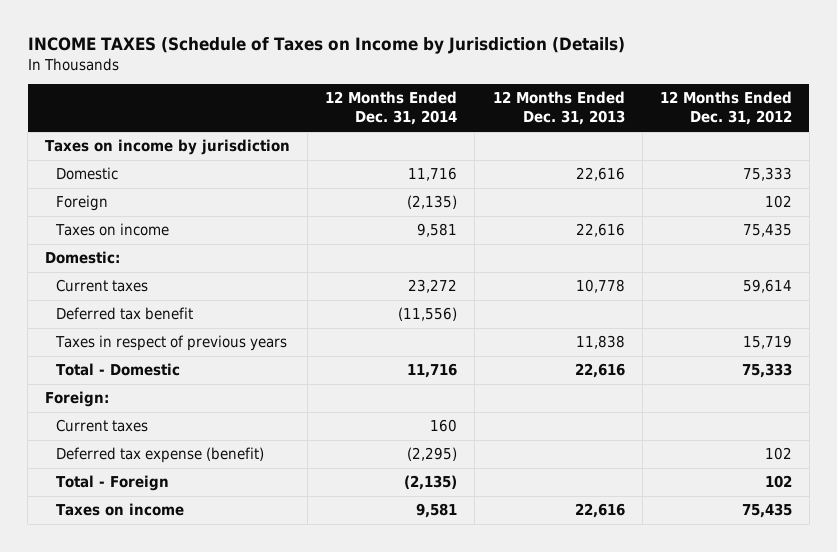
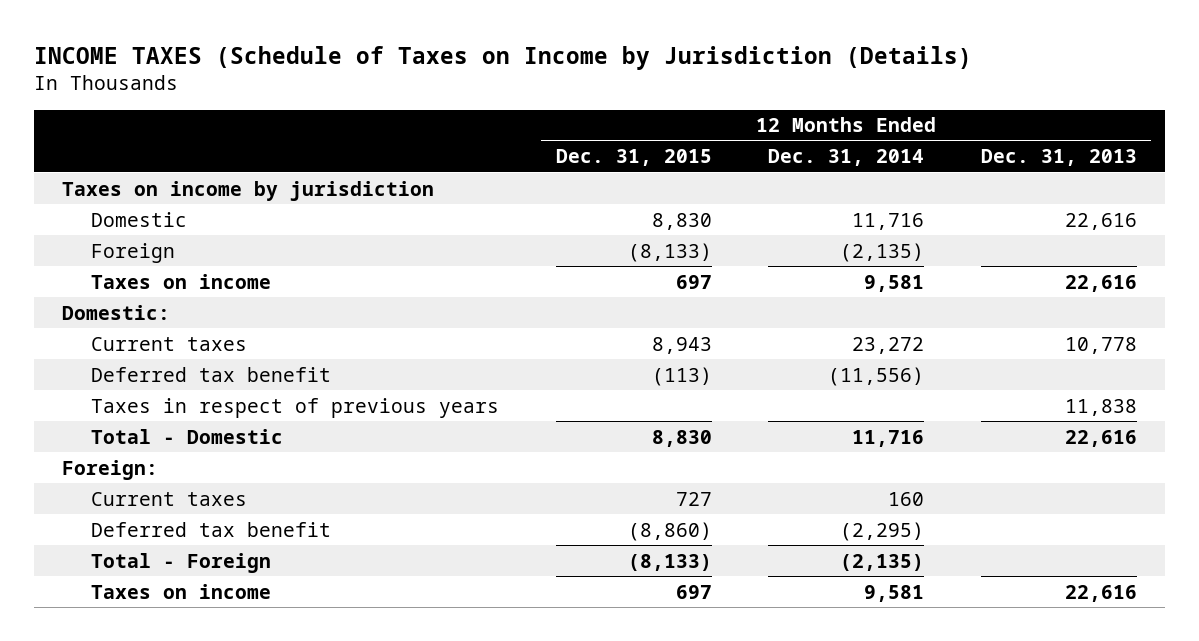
- | 12 Months Ended Dec. 31, 2014 | 12 Months Ended Dec. 31, 2013 | 12 Months Ended Dec. 31, 2012
+ | 12 Months Ended Dec. 31, 2015 | 12 Months Ended Dec. 31, 2014 | 12 Months Ended Dec. 31, 2013
- Deferred tax expense (benefit) | (2,295) | | 102
+ Deferred tax benefit | (8,860) | (2,295) |

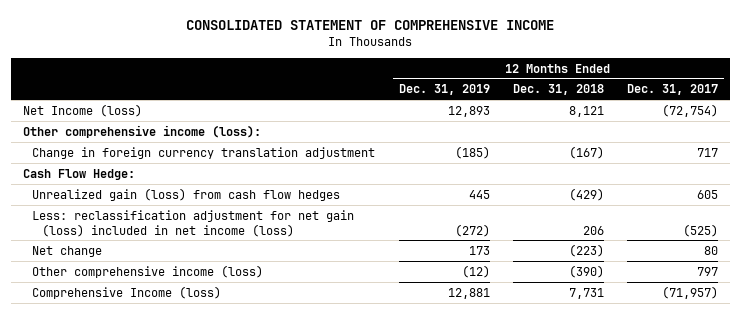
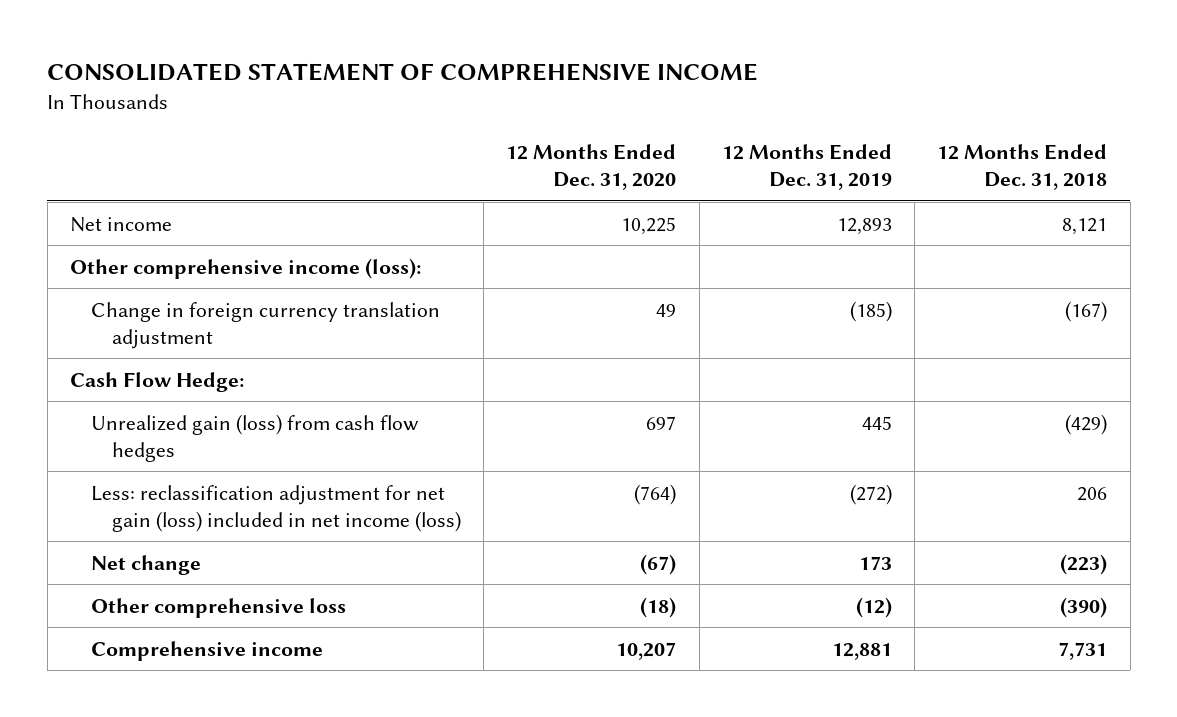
- | 12 Months Ended Dec. 31, 2019 | 12 Months Ended Dec. 31, 2018 | 12 Months Ended Dec. 31, 2017
+ | 12 Months Ended Dec. 31, 2020 | 12 Months Ended Dec. 31, 2019 | 12 Months Ended Dec. 31, 2018
- Net Income (loss) | 12,893 | 8,121 | (72,754)
+ Net income | 10,225 | 12,893 | 8,121
- Other comprehensive income (loss) | (12) | (390) | 797
- Comprehensive Income (loss) | 12,881 | 7,731 | (71,957)
+ Other comprehensive loss | (18) | (12) | (390)
+ Comprehensive income | 10,207 | 12,881 | 7,731

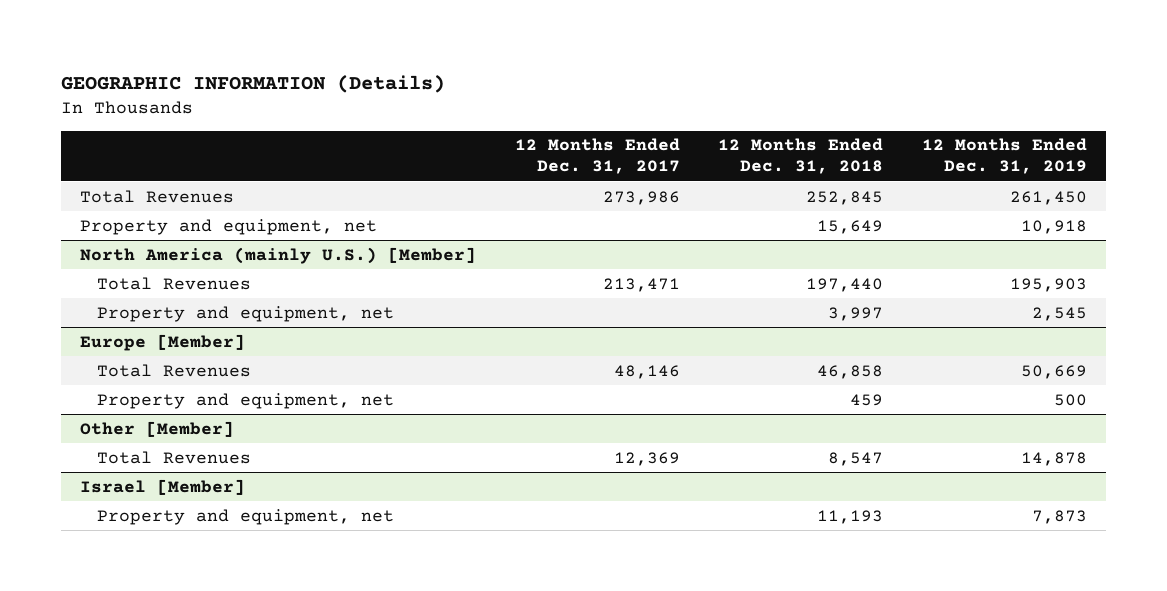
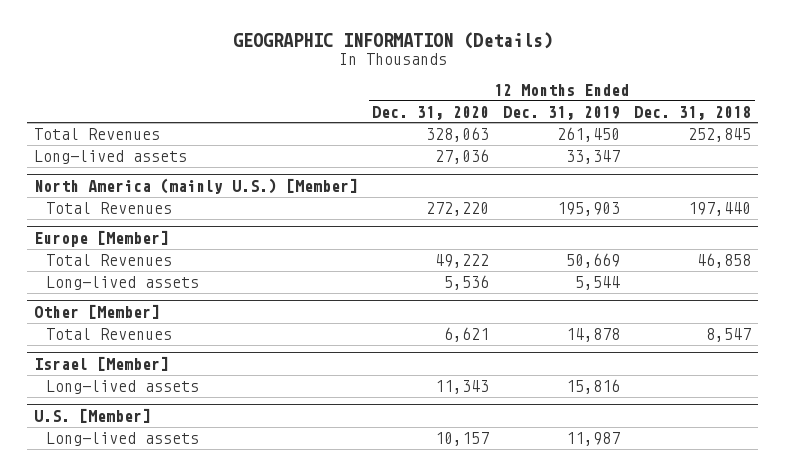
- | 12 Months Ended Dec. 31, 2017 | 12 Months Ended Dec. 31, 2018 | 12 Months Ended Dec. 31, 2019
+ | 12 Months Ended Dec. 31, 2020 | 12 Months Ended Dec. 31, 2019 | 12 Months Ended Dec. 31, 2018
- Property and equipment, net | | 15,649 | 10,918
+ Long-lived assets | 27,036 | 33,347 |
@ North America (mainly U.S.) [Member]
- Property and equipment, net | | 3,997 | 2,545
@ Europe [Member]
- Property and equipment, net | | 459 | 500
+ Long-lived assets | 5,536 | 5,544 |
@ Israel [Member]
- Property and equipment, net | | 11,193 | 7,873
+ Long-lived assets | 11,343 | 15,816 |
+ U.S. [Member]
+ Long-lived assets | 10,157 | 11,987 |

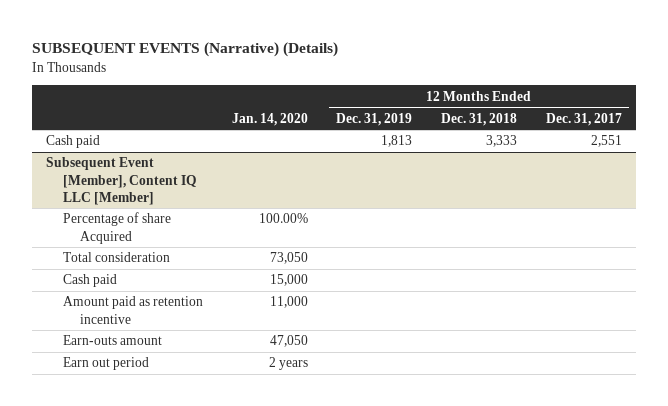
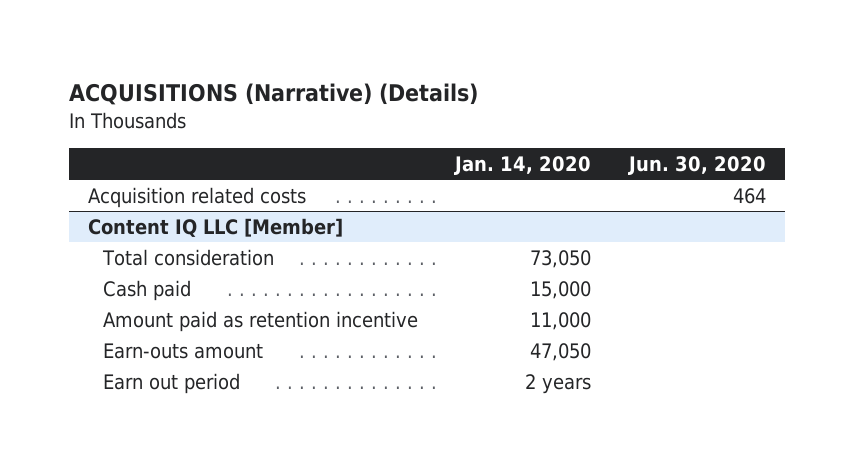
- SUBSEQUENT EVENTS (Narrative) (Details)
+ ACQUISITIONS (Narrative) (Details)
- | Jan. 14, 2020 | 12 Months Ended Dec. 31, 2019 | 12 Months Ended Dec. 31, 2018 | 12 Months Ended Dec. 31, 2017
+ | Jan. 14, 2020 | Jun. 30, 2020
- Cash paid | | 1,813 | 3,333 | 2,551
- Subsequent Event [Member], Content IQ LLC [Member]
- Percentage of share Acquired | 100.00% | | |
+ Acquisition related costs | | 464
+ Content IQ LLC [Member]

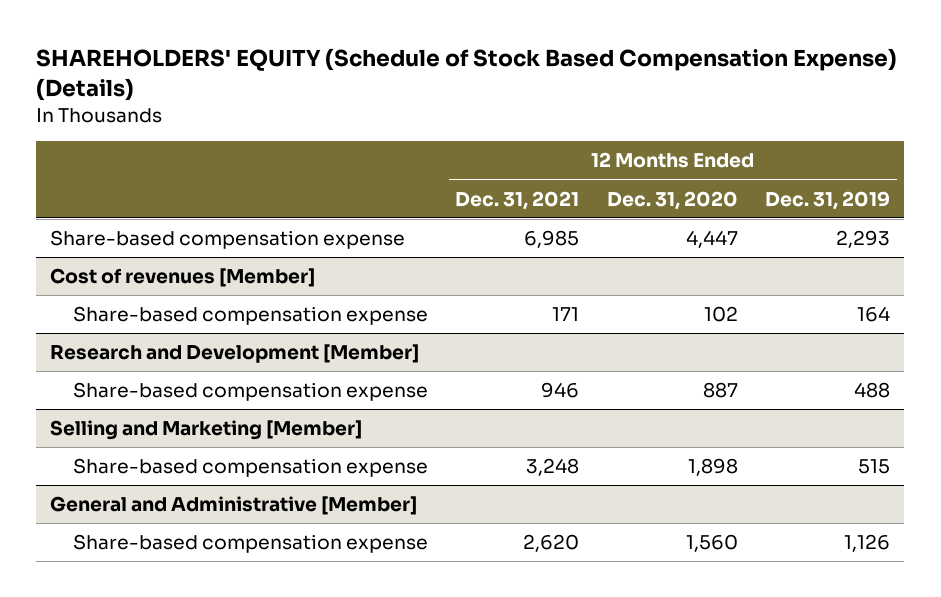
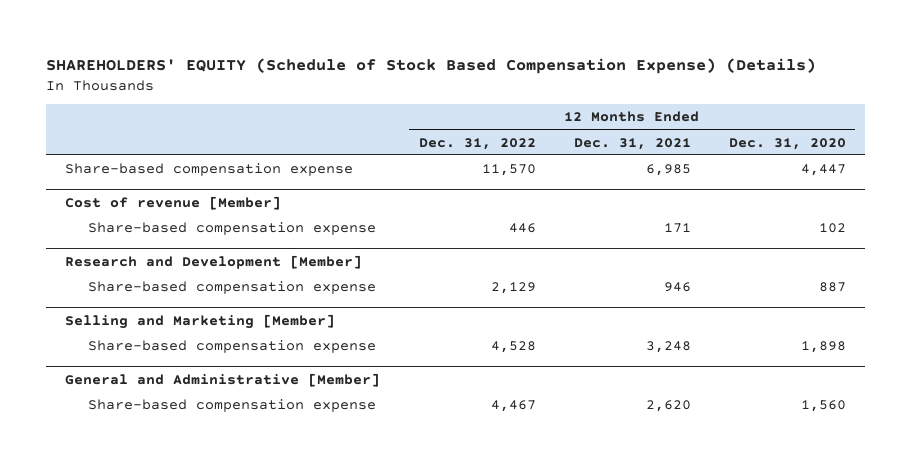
- | 12 Months Ended Dec. 31, 2021 | 12 Months Ended Dec. 31, 2020 | 12 Months Ended Dec. 31, 2019
+ | 12 Months Ended Dec. 31, 2022 | 12 Months Ended Dec. 31, 2021 | 12 Months Ended Dec. 31, 2020
- Cost of revenues [Member]
+ Cost of revenue [Member]

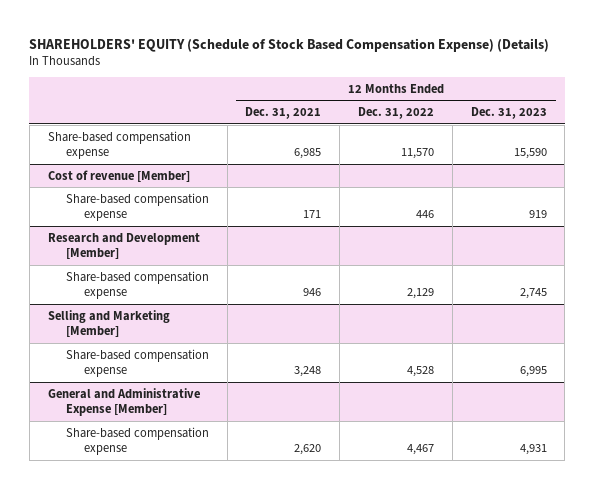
- | 12 Months Ended Dec. 31, 2022 | 12 Months Ended Dec. 31, 2021 | 12 Months Ended Dec. 31, 2020
+ | 12 Months Ended Dec. 31, 2021 | 12 Months Ended Dec. 31, 2022 | 12 Months Ended Dec. 31, 2023
- General and Administrative [Member]
+ General and Administrative Expense [Member]

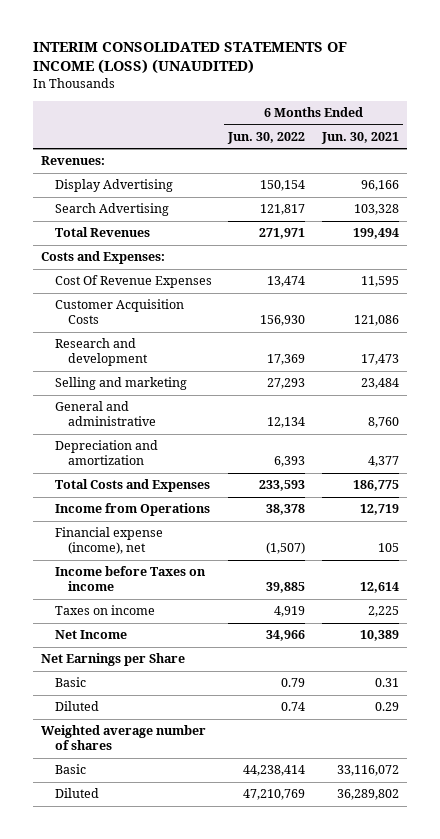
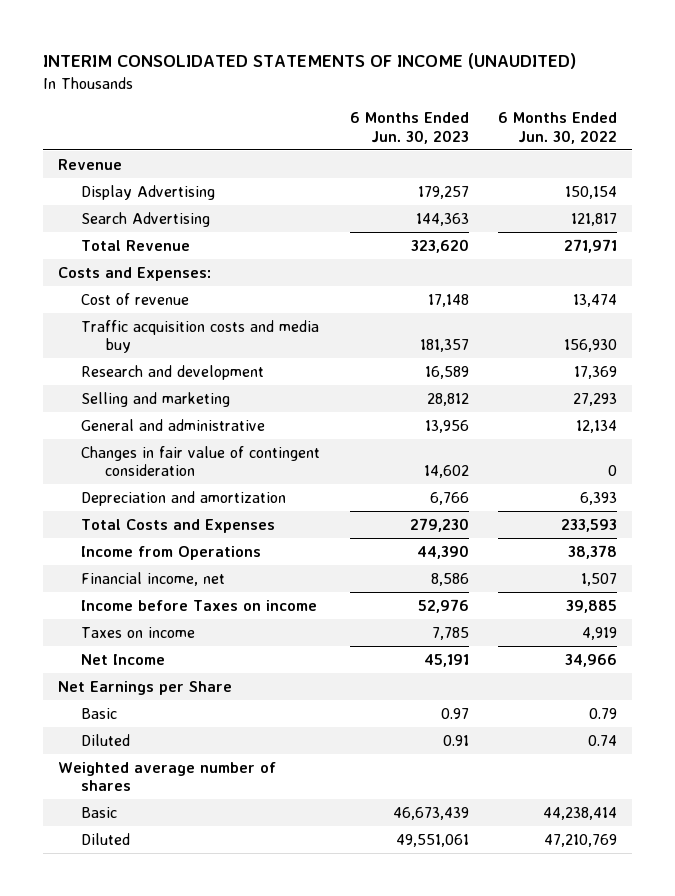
- INTERIM CONSOLIDATED STATEMENTS OF INCOME (LOSS) (UNAUDITED)
+ INTERIM CONSOLIDATED STATEMENTS OF INCOME (UNAUDITED)
- | 6 Months Ended Jun. 30, 2022 | 6 Months Ended Jun. 30, 2021
+ | 6 Months Ended Jun. 30, 2023 | 6 Months Ended Jun. 30, 2022
- Revenues:
+ Revenue
- Total Revenues | 271,971 | 199,494
+ Total Revenue | 323,620 | 271,971
- Cost Of Revenue Expenses | 13,474 | 11,595
- Customer Acquisition Costs | 156,930 | 121,086
+ Cost of revenue | 17,148 | 13,474
+ Traffic acquisition costs and media buy | 181,357 | 156,930
+ Changes in fair value of contingent consideration | 14,602 | 0
- Financial expense (income), net | (1,507) | 105
+ Financial income, net | 8,586 | 1,507

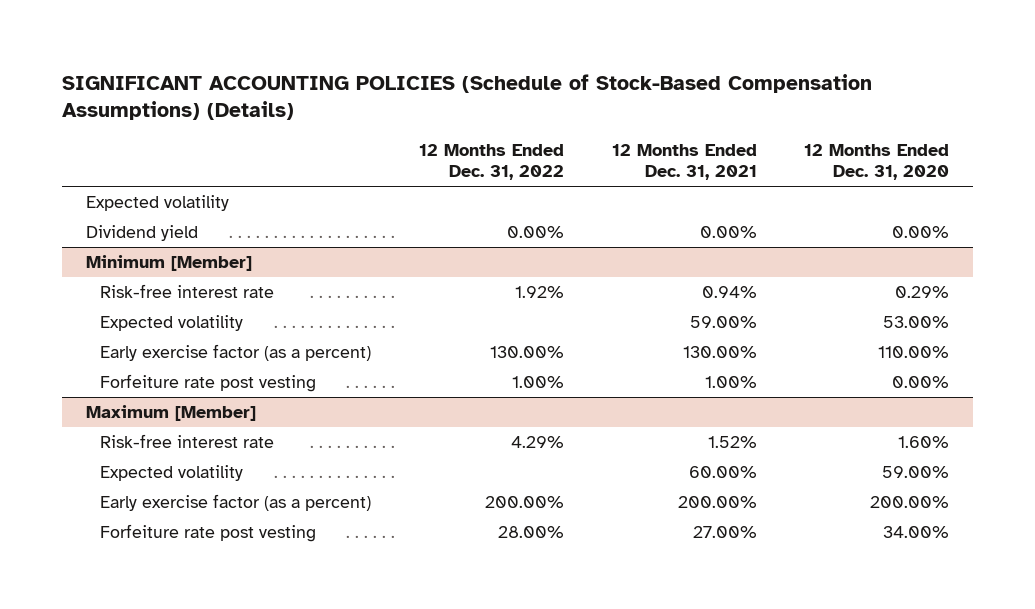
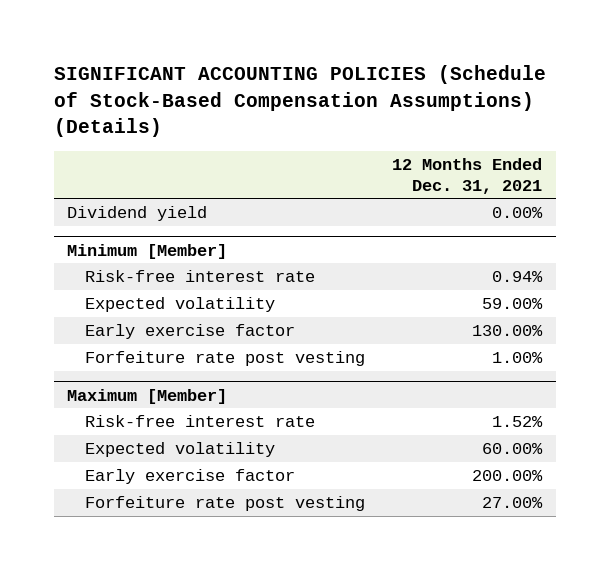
- | 12 Months Ended Dec. 31, 2022 | 12 Months Ended Dec. 31, 2021 | 12 Months Ended Dec. 31, 2020
+ | 12 Months Ended Dec. 31, 2021
- Expected volatility
@ Minimum [Member]
- Early exercise factor (as a percent) | 130.00% | 130.00% | 110.00%
+ Early exercise factor | 130.00%
@ Maximum [Member]
- Early exercise factor (as a percent) | 200.00% | 200.00% | 200.00%
+ Early exercise factor | 200.00%

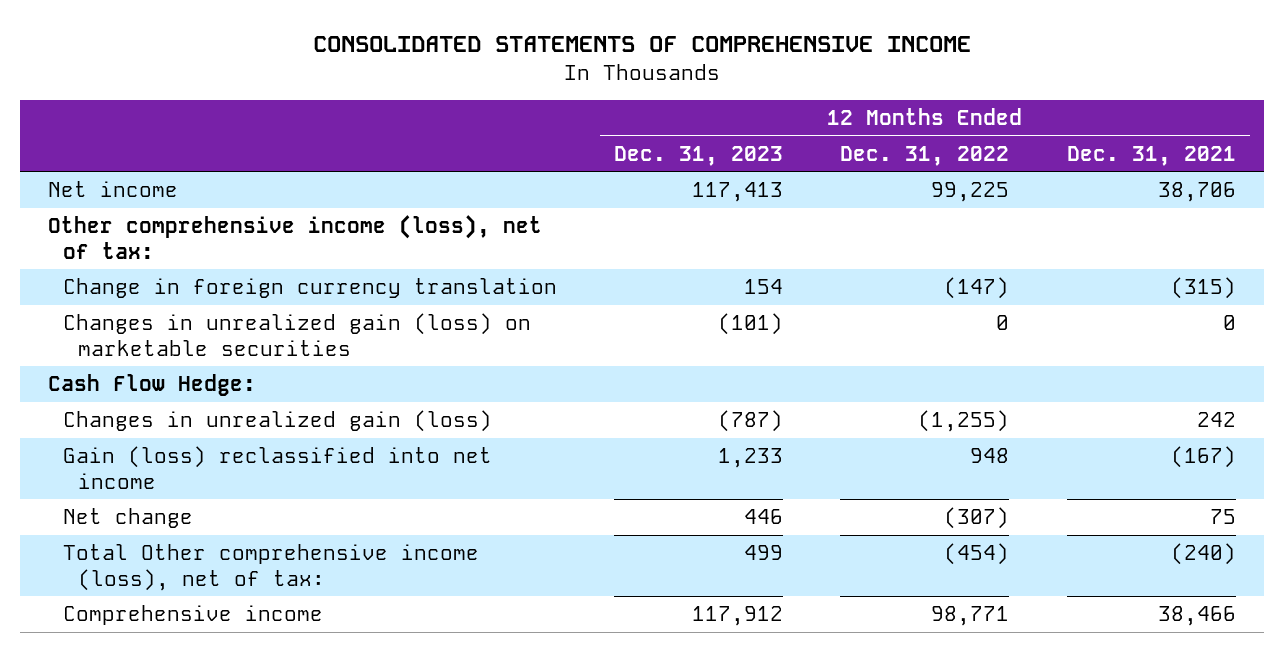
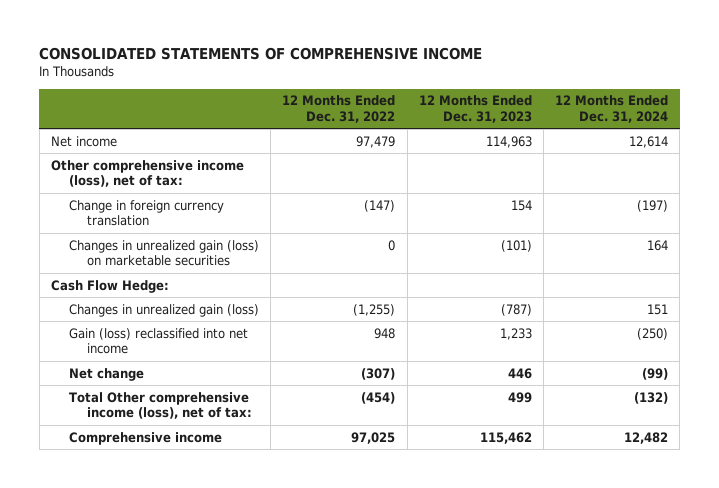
- | 12 Months Ended Dec. 31, 2023 | 12 Months Ended Dec. 31, 2022 | 12 Months Ended Dec. 31, 2021
+ | 12 Months Ended Dec. 31, 2022 | 12 Months Ended Dec. 31, 2023 | 12 Months Ended Dec. 31, 2024
- Net income | 117,413 | 99,225 | 38,706
+ Net income | 97,479 | 114,963 | 12,614
- Comprehensive income | 117,912 | 98,771 | 38,466
+ Comprehensive income | 97,025 | 115,462 | 12,482

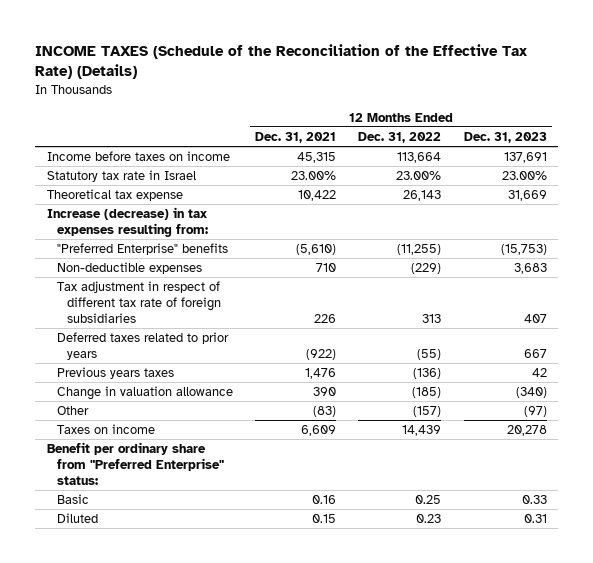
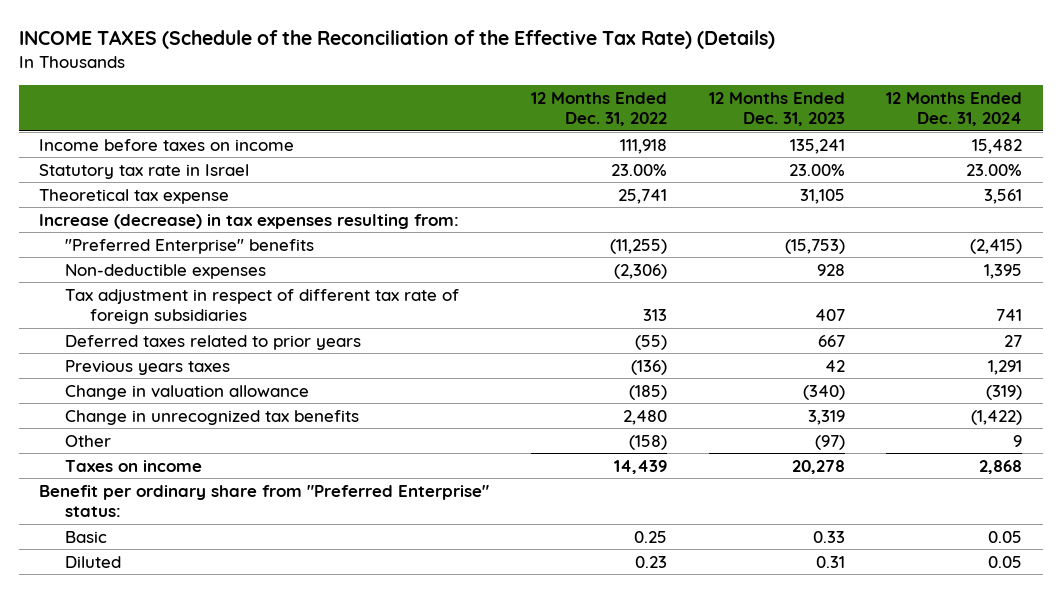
- | 12 Months Ended Dec. 31, 2021 | 12 Months Ended Dec. 31, 2022 | 12 Months Ended Dec. 31, 2023
+ | 12 Months Ended Dec. 31, 2022 | 12 Months Ended Dec. 31, 2023 | 12 Months Ended Dec. 31, 2024
- Income before taxes on income | 45,315 | 113,664 | 137,691
+ Income before taxes on income | 111,918 | 135,241 | 15,482
- Theoretical tax expense | 10,422 | 26,143 | 31,669
+ Theoretical tax expense | 25,741 | 31,105 | 3,561
- Non-deductible expenses | 710 | (229) | 3,683
+ Non-deductible expenses | (2,306) | 928 | 1,395
- Other | (83) | (157) | (97)
+ Change in unrecognized tax benefits | 2,480 | 3,319 | (1,422)
+ Other | (158) | (97) | 9

